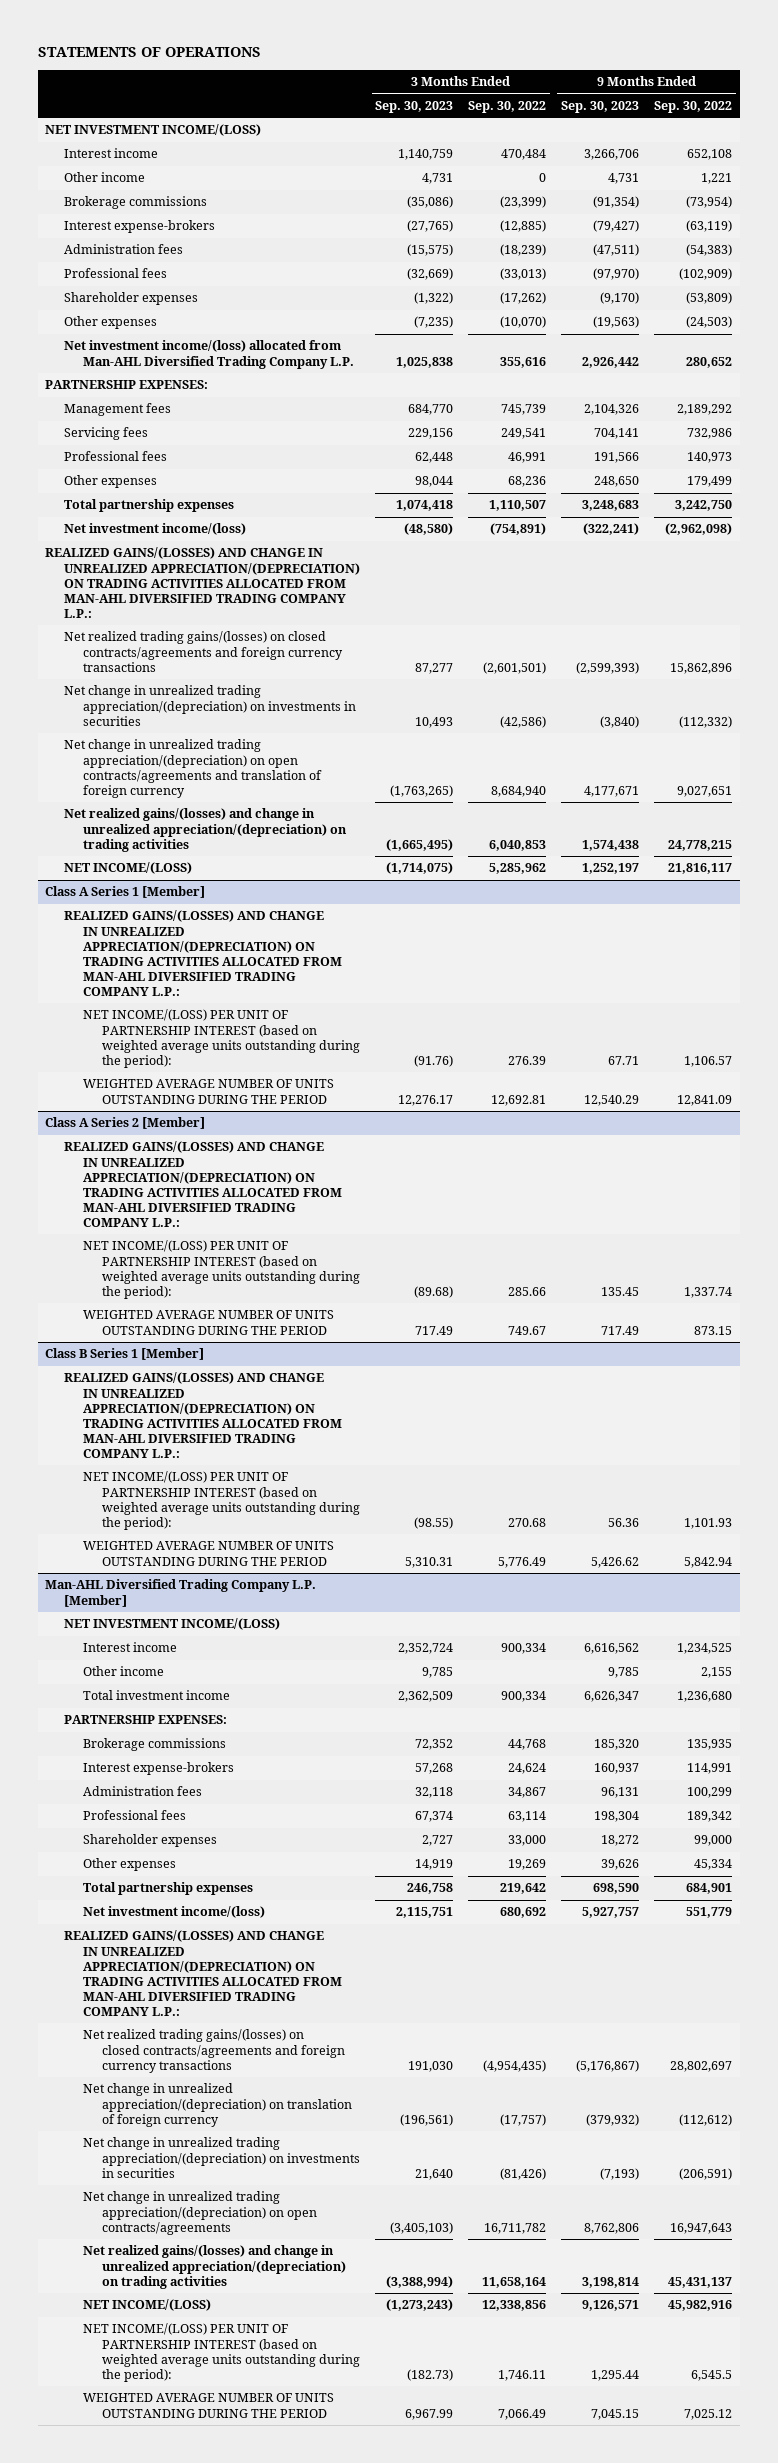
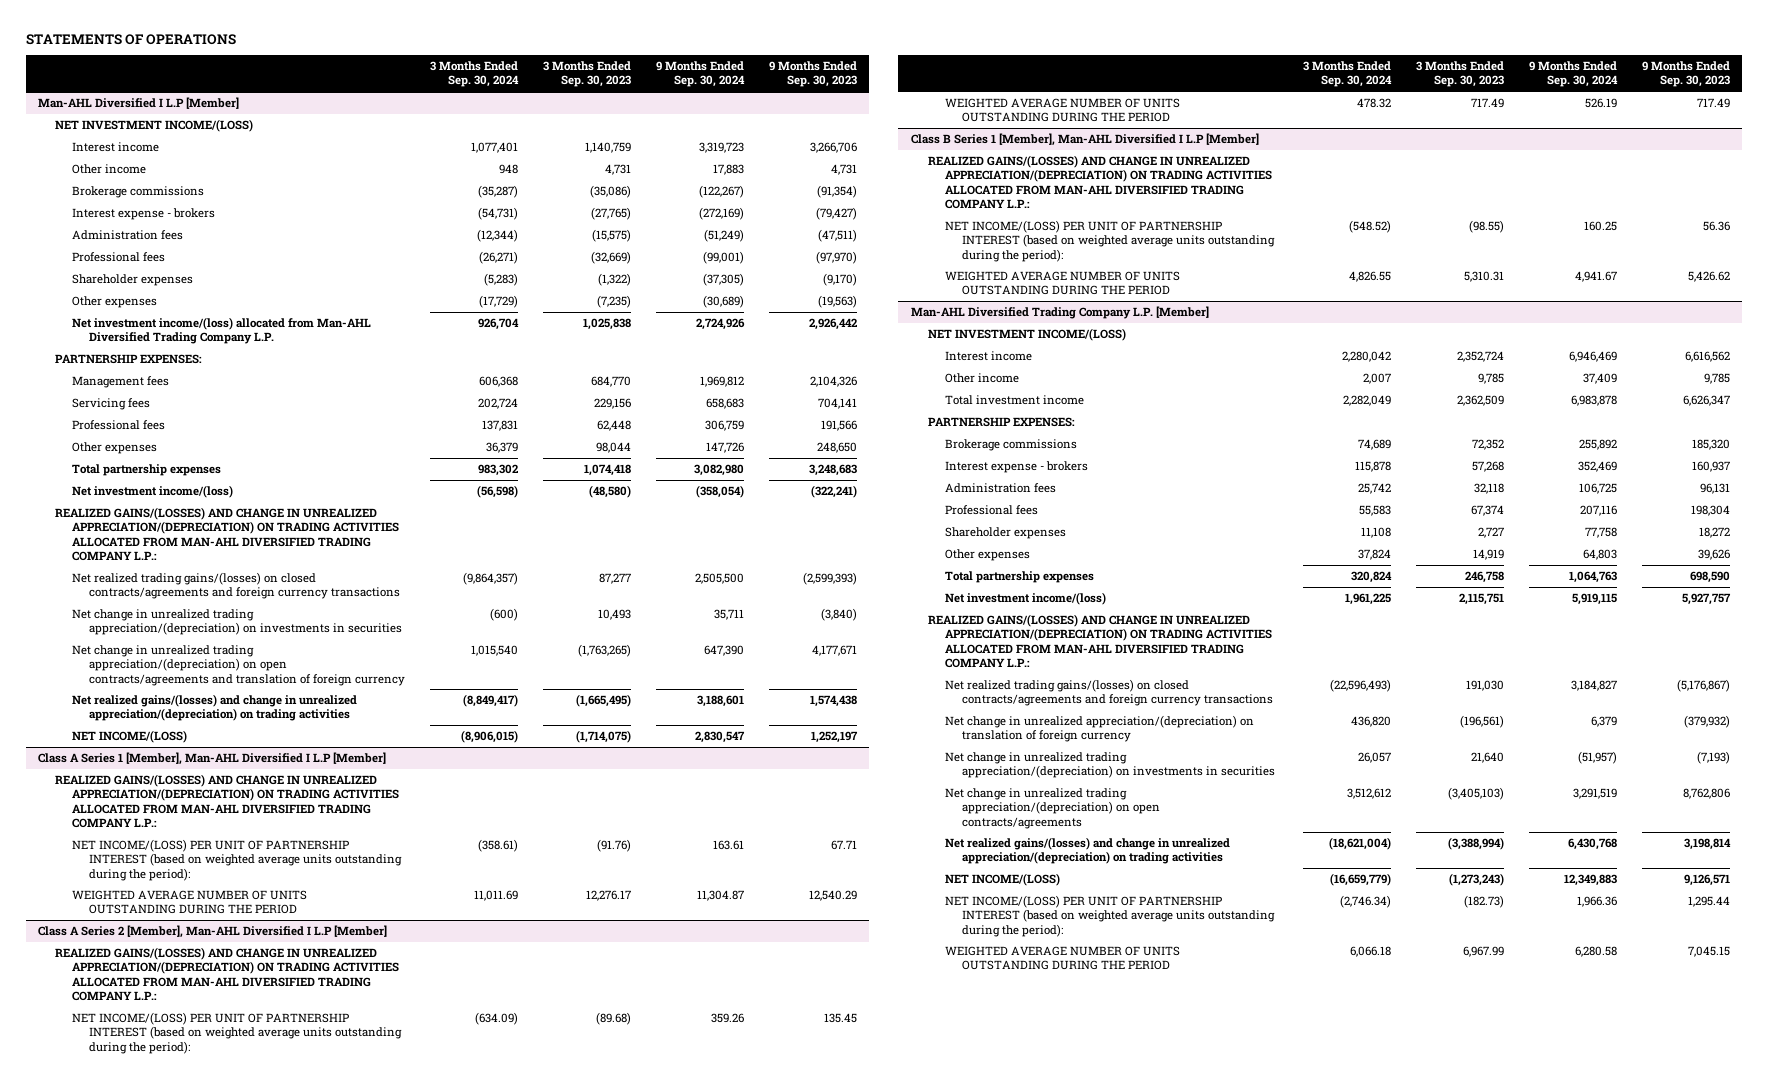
- | 3 Months Ended Sep. 30, 2023 | 3 Months Ended Sep. 30, 2022 | 9 Months Ended Sep. 30, 2023 | 9 Months Ended Sep. 30, 2022
+ | 3 Months Ended Sep. 30, 2024 | 3 Months Ended Sep. 30, 2023 | 9 Months Ended Sep. 30, 2024 | 9 Months Ended Sep. 30, 2023
+ Man-AHL Diversified I L.P [Member]
- Interest expense-brokers | (27,765) | (12,885) | (79,427) | (63,119)
+ Interest expense - brokers | (54,731) | (27,765) | (272,169) | (79,427)
- Class A Series 1 [Member]
+ Class A Series 1 [Member], Man-AHL Diversified I L.P [Member]
- Class A Series 2 [Member]
+ Class A Series 2 [Member], Man-AHL Diversified I L.P [Member]
- Class B Series 1 [Member]
+ Class B Series 1 [Member], Man-AHL Diversified I L.P [Member]
@ Man-AHL Diversified Trading Company L.P. [Member]
- Interest expense-brokers | 57,268 | 24,624 | 160,937 | 114,991
+ Interest expense - brokers | 115,878 | 57,268 | 352,469 | 160,937

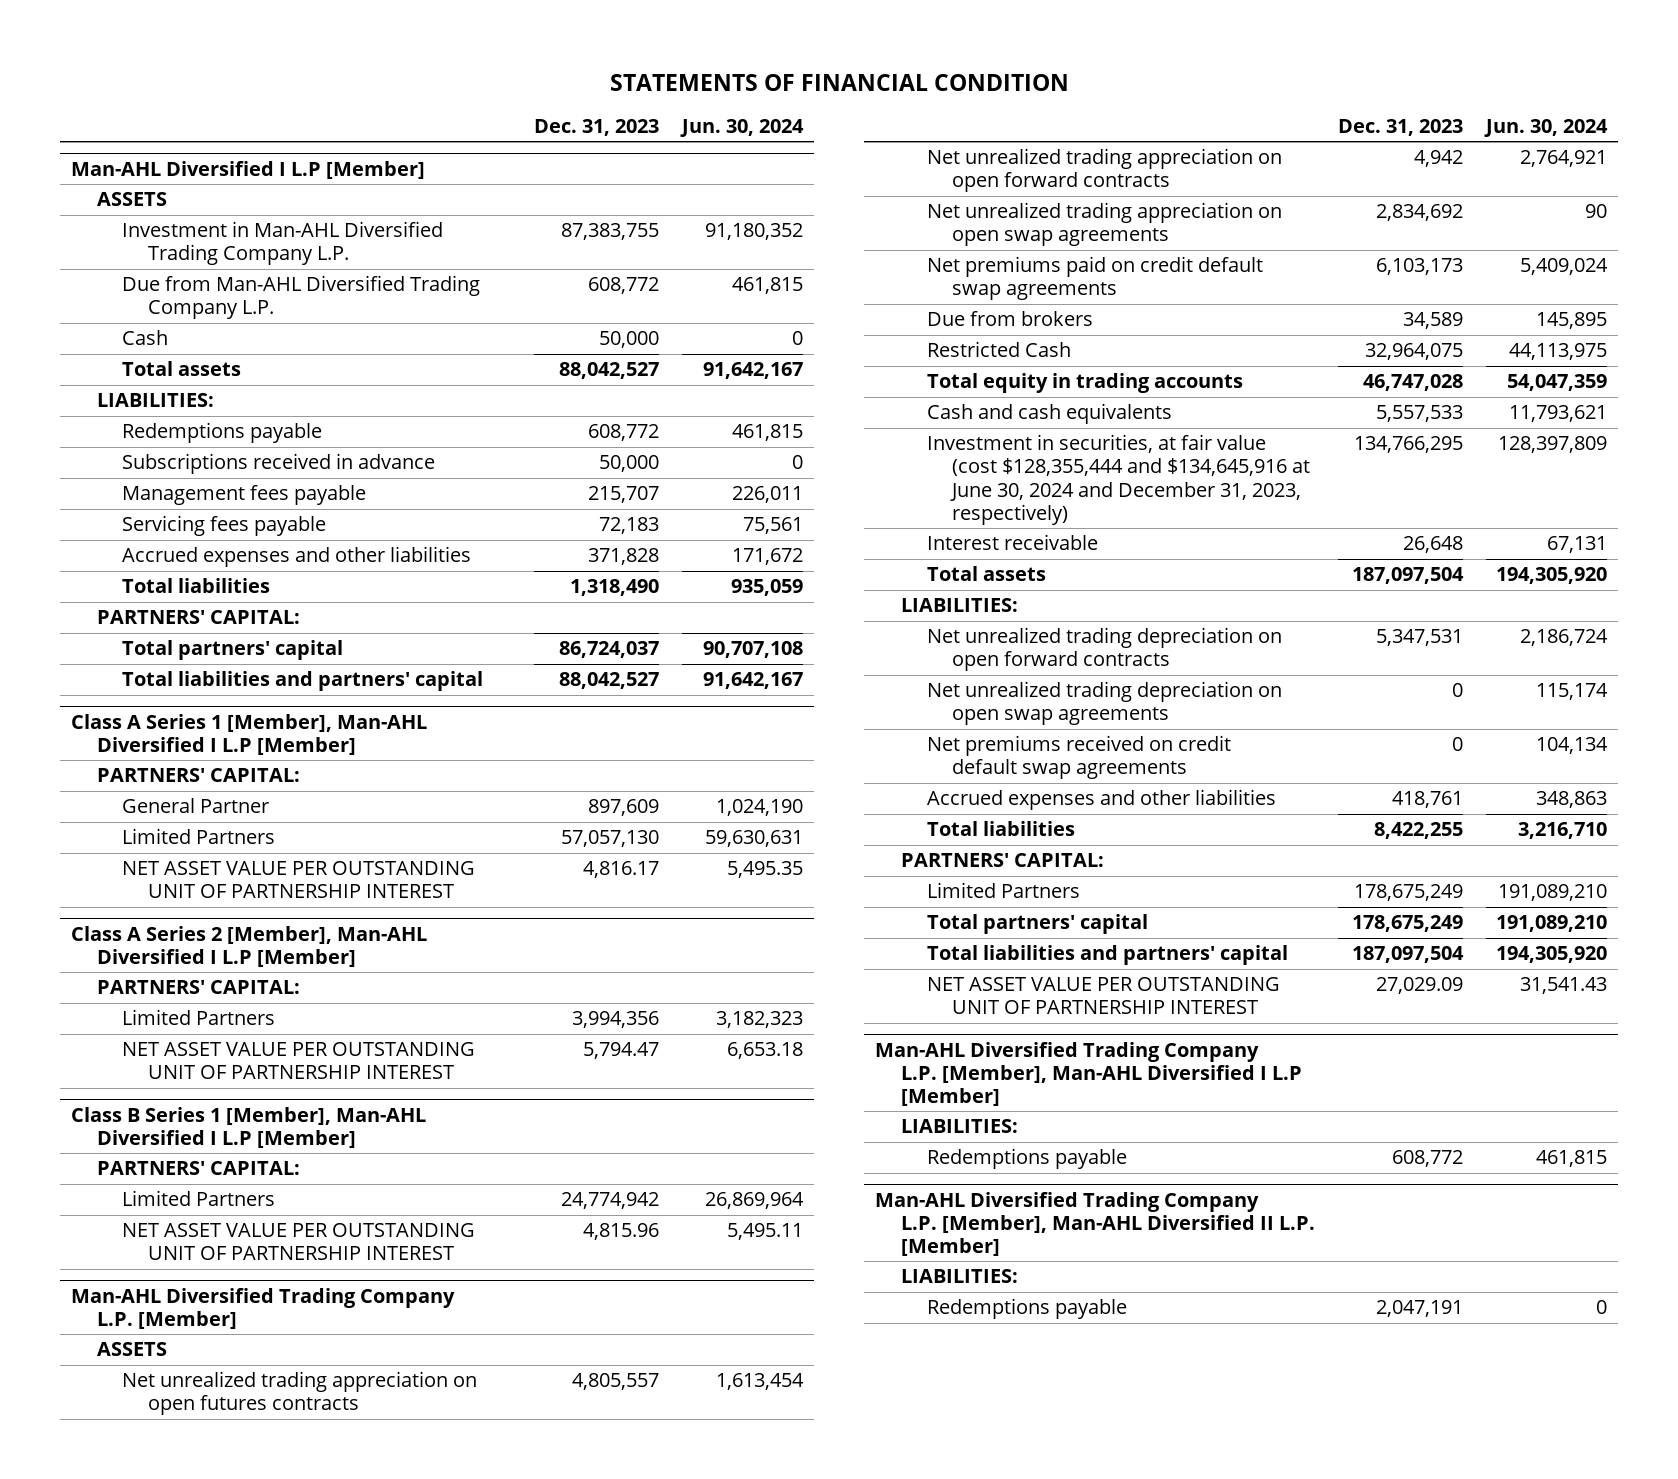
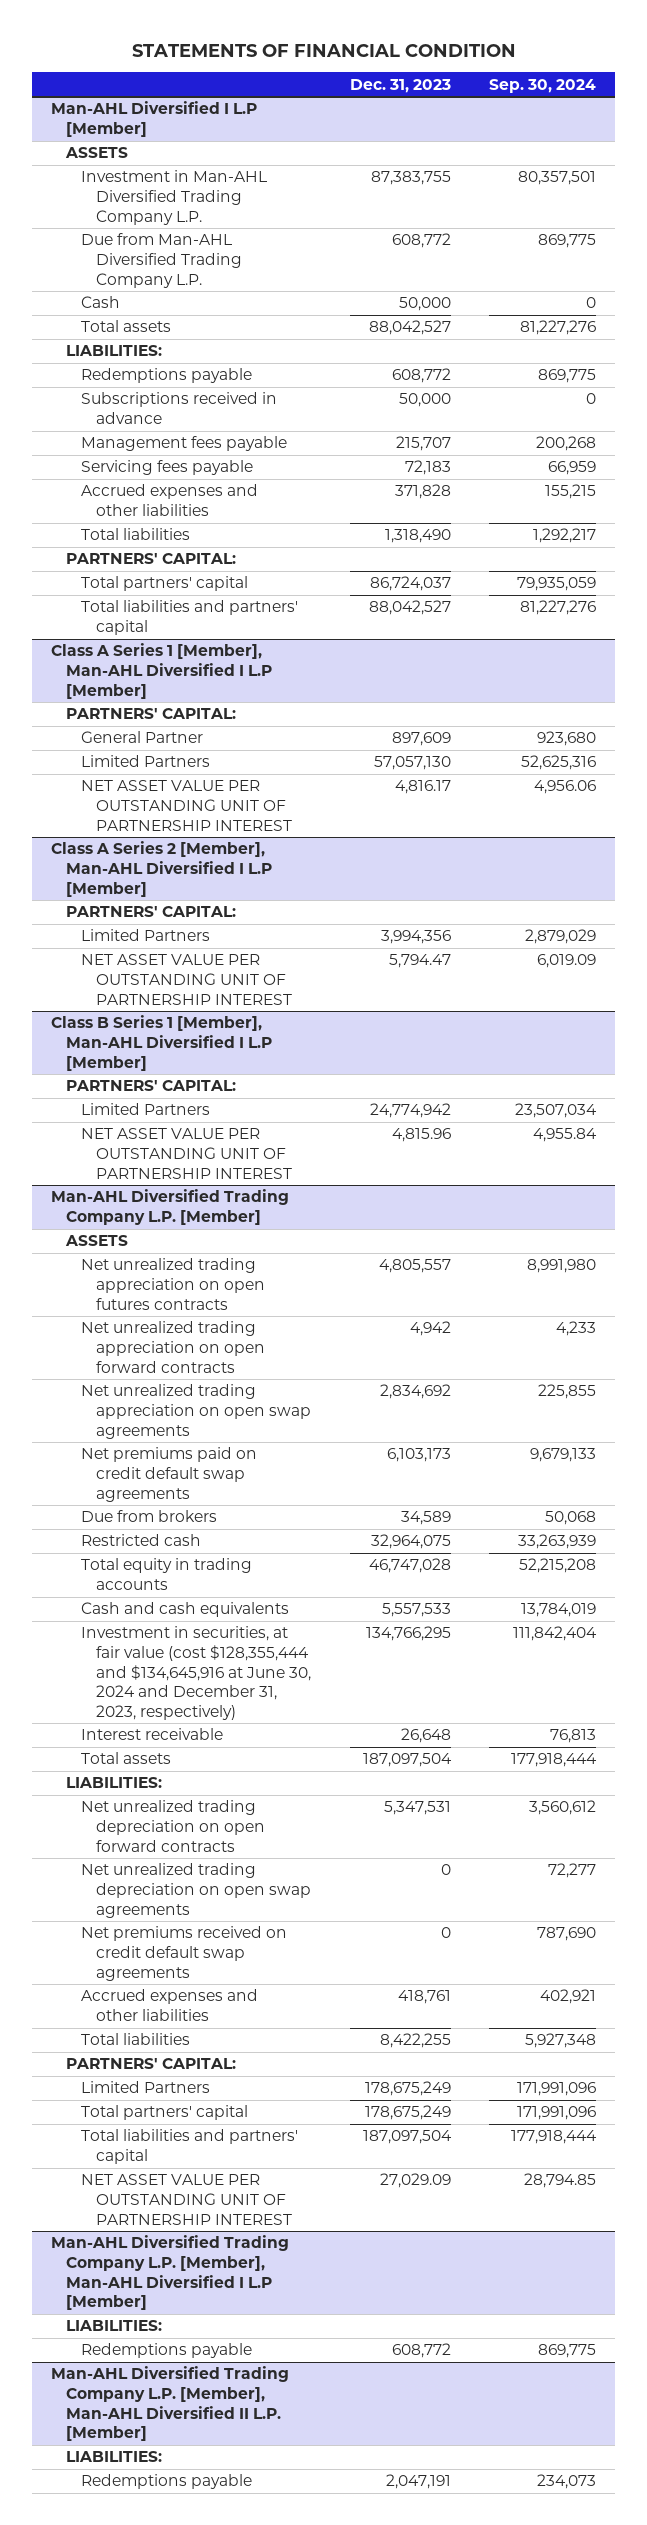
- | Dec. 31, 2023 | Jun. 30, 2024
+ | Dec. 31, 2023 | Sep. 30, 2024
@ Man-AHL Diversified Trading Company L.P. [Member]
- Restricted Cash | 32,964,075 | 44,113,975
+ Restricted cash | 32,964,075 | 33,263,939

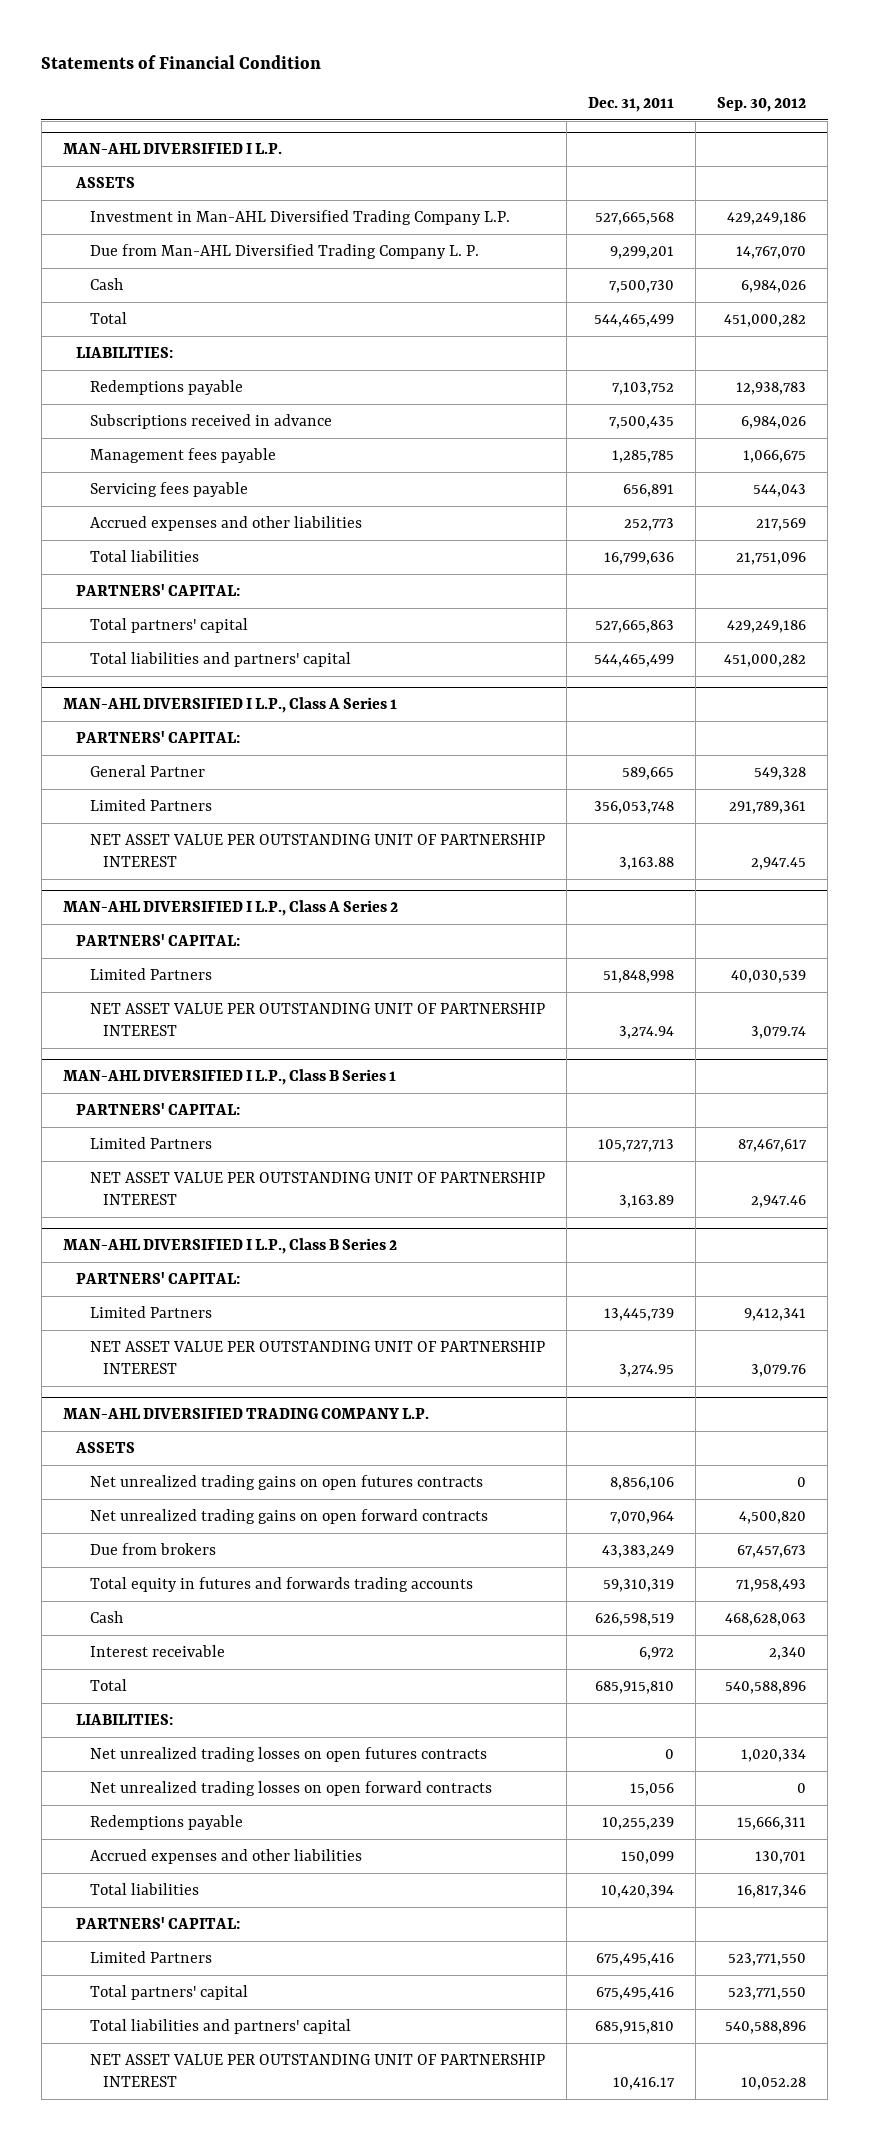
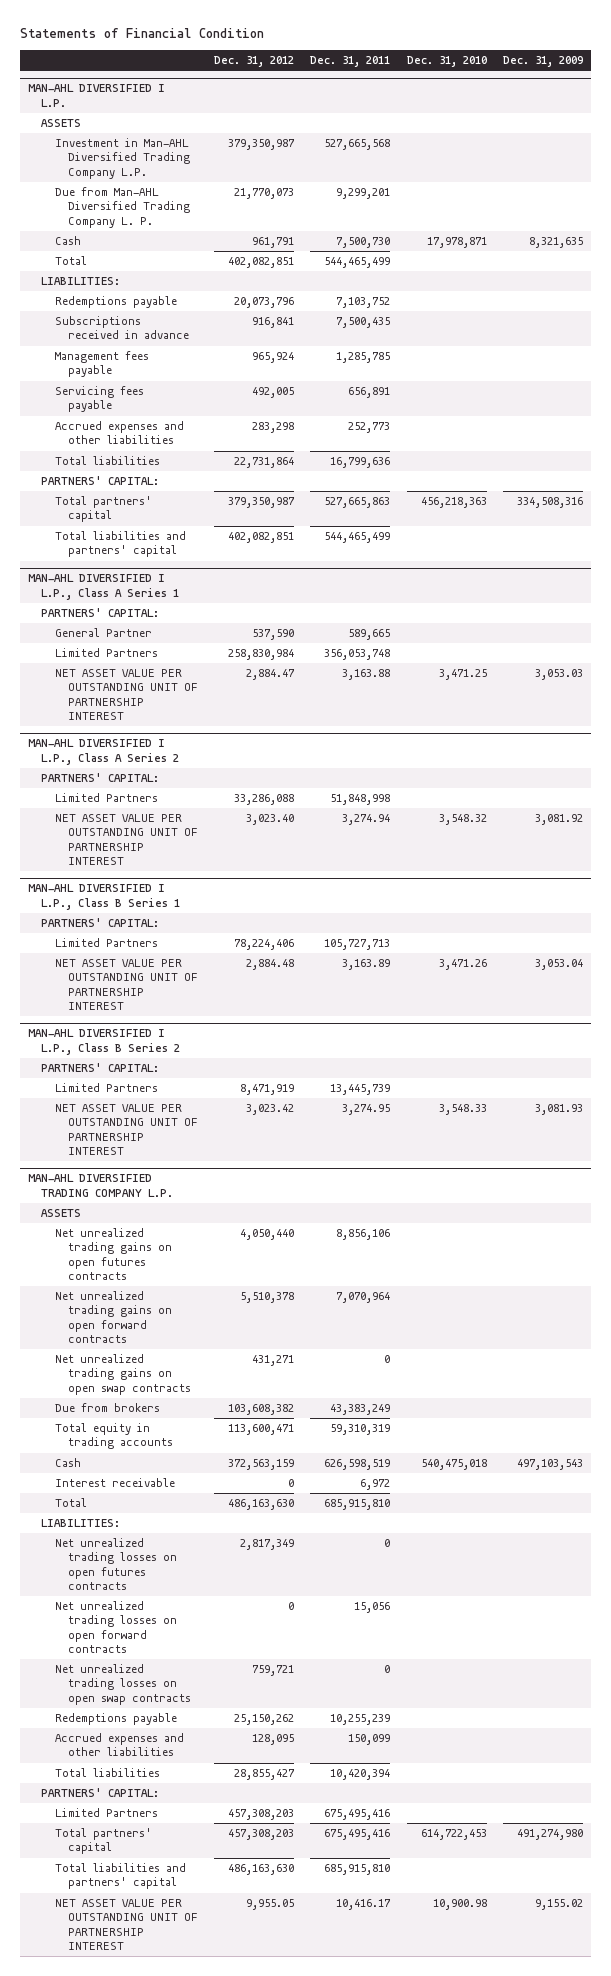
- | Dec. 31, 2011 | Sep. 30, 2012
+ | Dec. 31, 2012 | Dec. 31, 2011 | Dec. 31, 2010 | Dec. 31, 2009
@ MAN-AHL DIVERSIFIED TRADING COMPANY L.P.
+ Net unrealized trading gains on open swap contracts | 431,271 | 0 | |
- Total equity in futures and forwards trading accounts | 59,310,319 | 71,958,493
+ Total equity in trading accounts | 113,600,471 | 59,310,319 | |
+ Net unrealized trading losses on open swap contracts | 759,721 | 0 | |

